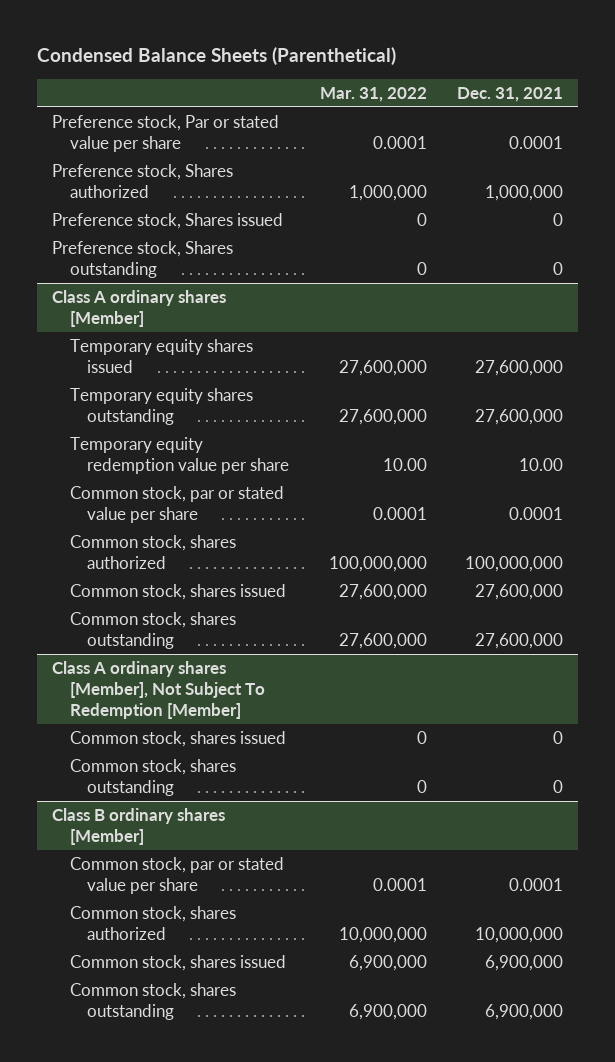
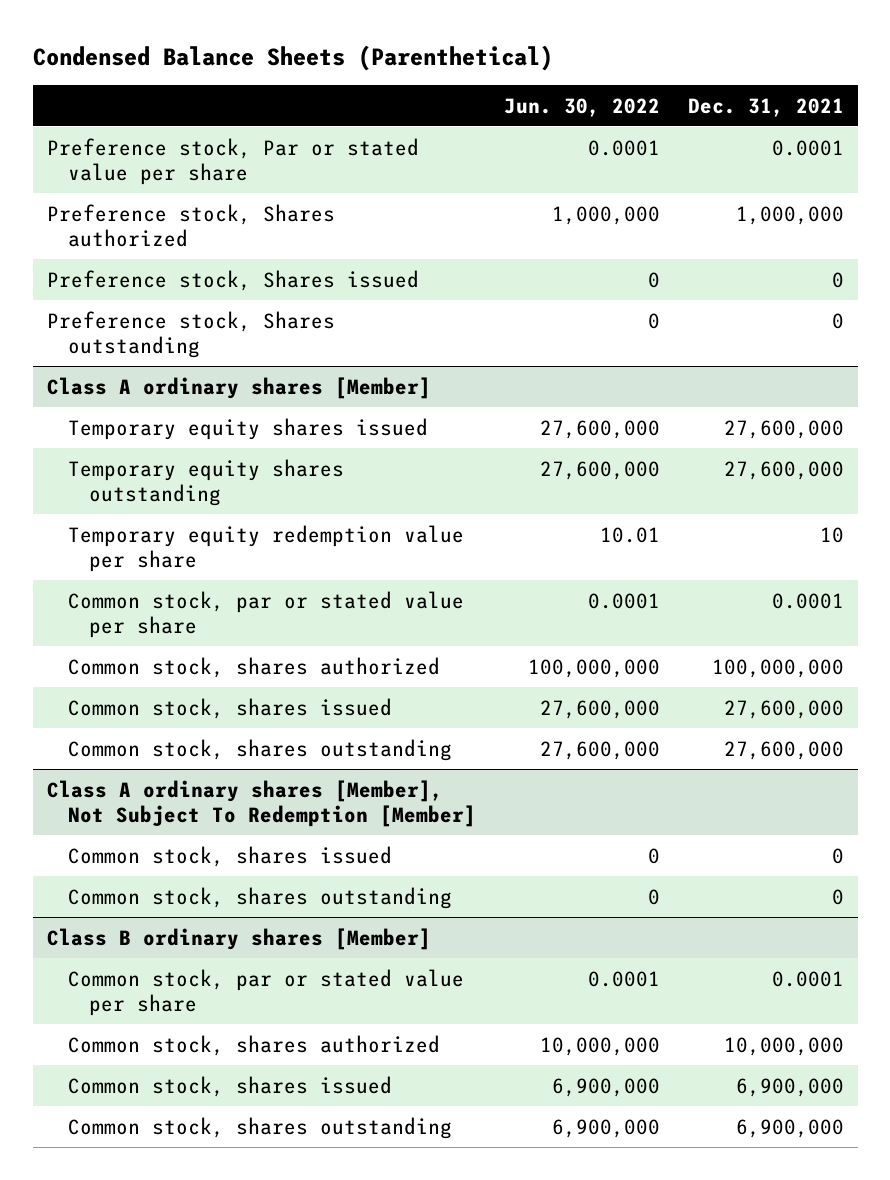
- | Mar. 31, 2022 | Dec. 31, 2021
+ | Jun. 30, 2022 | Dec. 31, 2021
@ Class A ordinary shares [Member]
- Temporary equity redemption value per share | 10.00 | 10.00
+ Temporary equity redemption value per share | 10.01 | 10

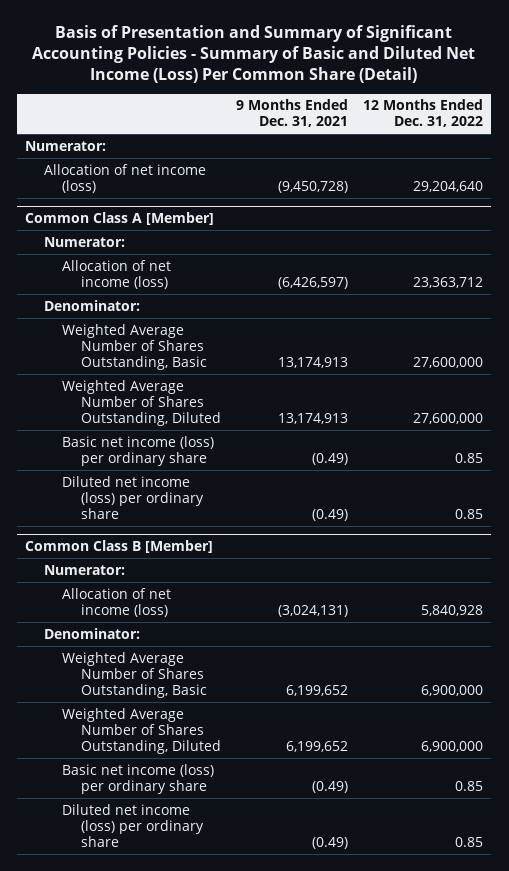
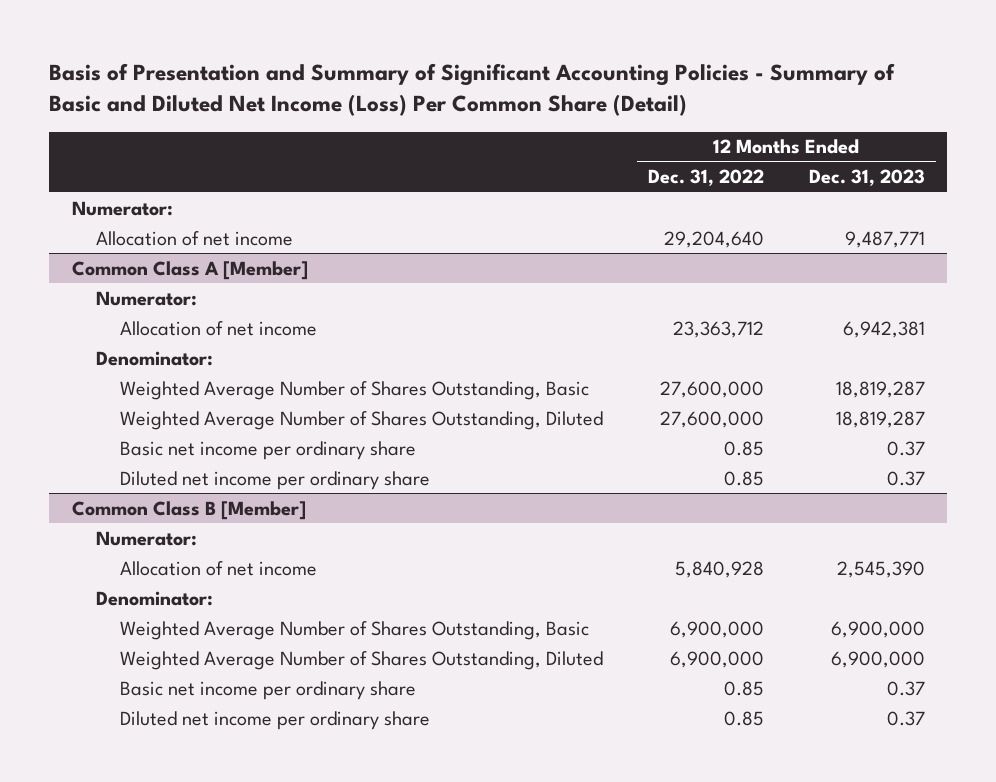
- | 9 Months Ended Dec. 31, 2021 | 12 Months Ended Dec. 31, 2022
+ | 12 Months Ended Dec. 31, 2022 | 12 Months Ended Dec. 31, 2023
- Allocation of net income (loss) | (9,450,728) | 29,204,640
+ Allocation of net income | 29,204,640 | 9,487,771
@ Common Class A [Member]
- Allocation of net income (loss) | (6,426,597) | 23,363,712
+ Allocation of net income | 23,363,712 | 6,942,381
- Basic net income (loss) per ordinary share | (0.49) | 0.85
- Diluted net income (loss) per ordinary share | (0.49) | 0.85
+ Basic net income per ordinary share | 0.85 | 0.37
+ Diluted net income per ordinary share | 0.85 | 0.37
@ Common Class B [Member]
- Allocation of net income (loss) | (3,024,131) | 5,840,928
+ Allocation of net income | 5,840,928 | 2,545,390
- Basic net income (loss) per ordinary share | (0.49) | 0.85
- Diluted net income (loss) per ordinary share | (0.49) | 0.85
+ Basic net income per ordinary share | 0.85 | 0.37
+ Diluted net income per ordinary share | 0.85 | 0.37

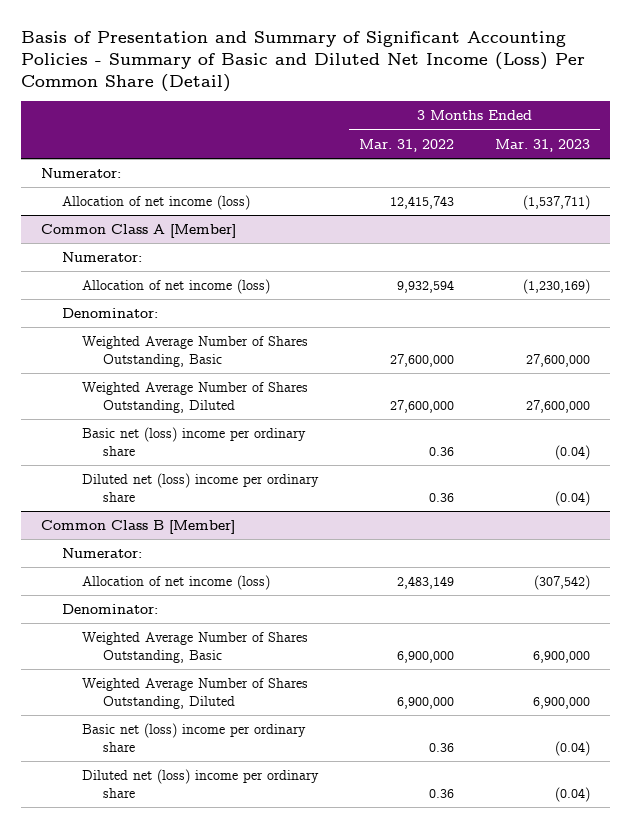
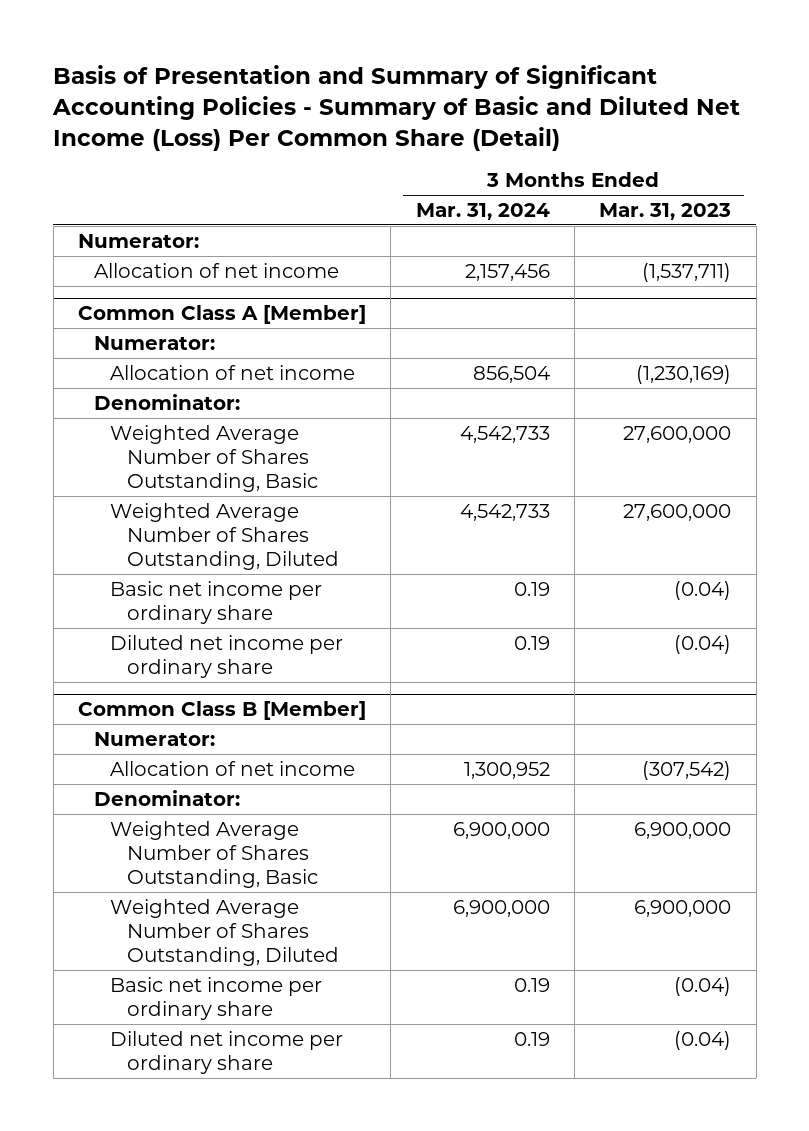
- | 3 Months Ended Mar. 31, 2022 | 3 Months Ended Mar. 31, 2023
+ | 3 Months Ended Mar. 31, 2024 | 3 Months Ended Mar. 31, 2023
- Allocation of net income (loss) | 12,415,743 | (1,537,711)
+ Allocation of net income | 2,157,456 | (1,537,711)
@ Common Class A [Member]
- Allocation of net income (loss) | 9,932,594 | (1,230,169)
+ Allocation of net income | 856,504 | (1,230,169)
- Basic net (loss) income per ordinary share | 0.36 | (0.04)
- Diluted net (loss) income per ordinary share | 0.36 | (0.04)
+ Basic net income per ordinary share | 0.19 | (0.04)
+ Diluted net income per ordinary share | 0.19 | (0.04)
@ Common Class B [Member]
- Allocation of net income (loss) | 2,483,149 | (307,542)
+ Allocation of net income | 1,300,952 | (307,542)
- Basic net (loss) income per ordinary share | 0.36 | (0.04)
- Diluted net (loss) income per ordinary share | 0.36 | (0.04)
+ Basic net income per ordinary share | 0.19 | (0.04)
+ Diluted net income per ordinary share | 0.19 | (0.04)

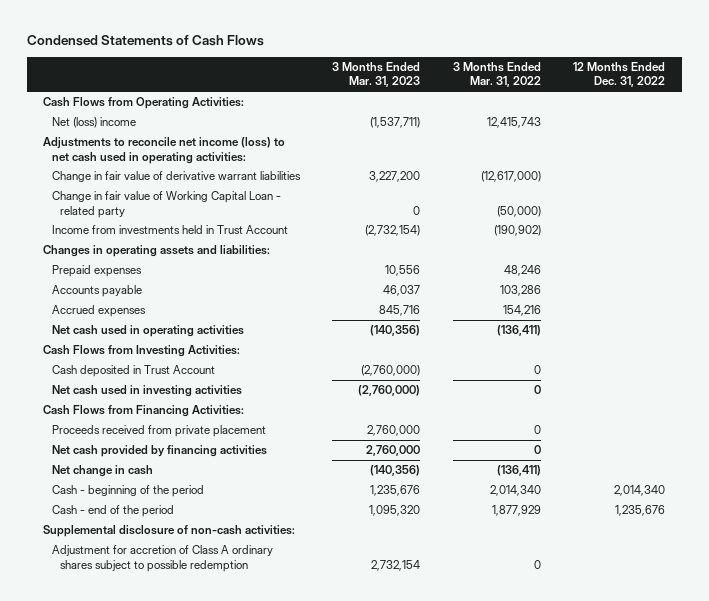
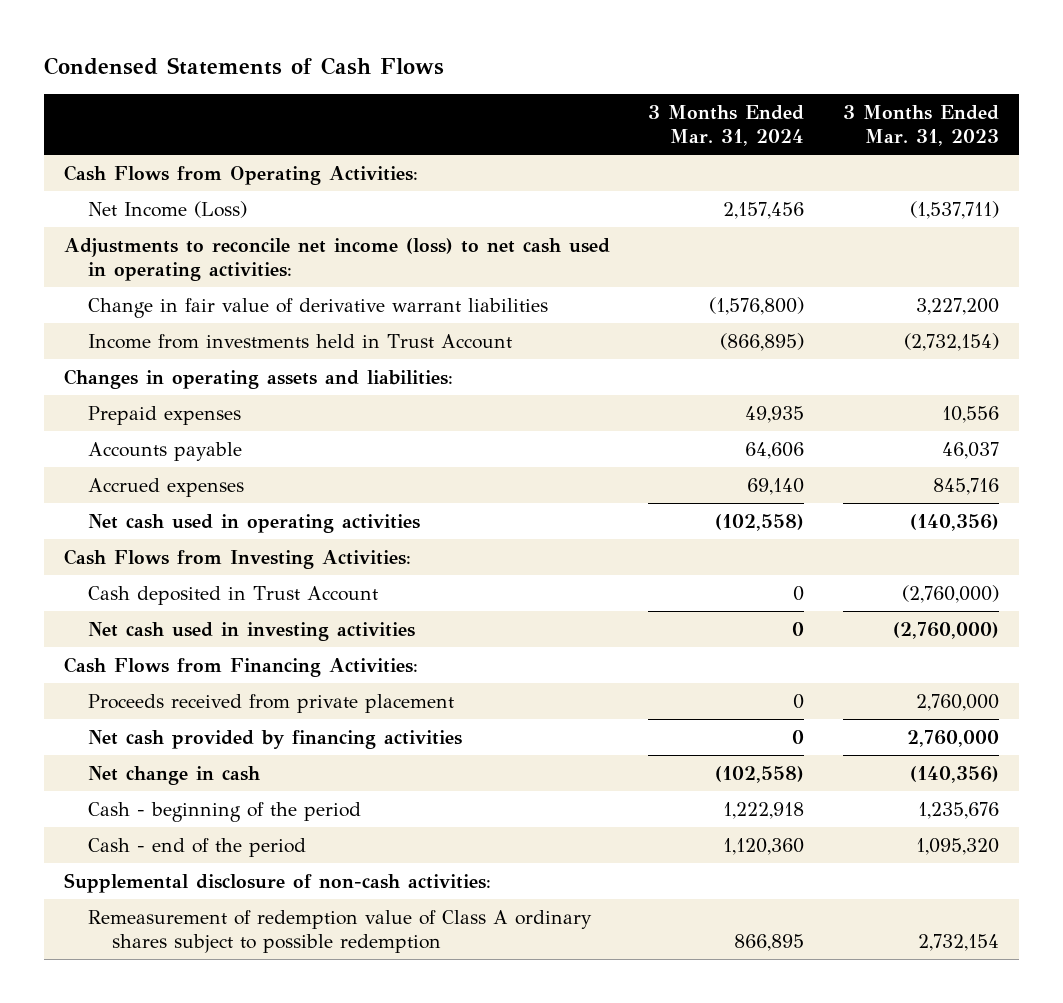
- | 3 Months Ended Mar. 31, 2023 | 3 Months Ended Mar. 31, 2022 | 12 Months Ended Dec. 31, 2022
+ | 3 Months Ended Mar. 31, 2024 | 3 Months Ended Mar. 31, 2023
- Net (loss) income | (1,537,711) | 12,415,743 |
+ Net Income (Loss) | 2,157,456 | (1,537,711)
- Change in fair value of Working Capital Loan - related party | 0 | (50,000) |
- Adjustment for accretion of Class A ordinary shares subject to possible redemption | 2,732,154 | 0 |
+ Remeasurement of redemption value of Class A ordinary shares subject to possible redemption | 866,895 | 2,732,154

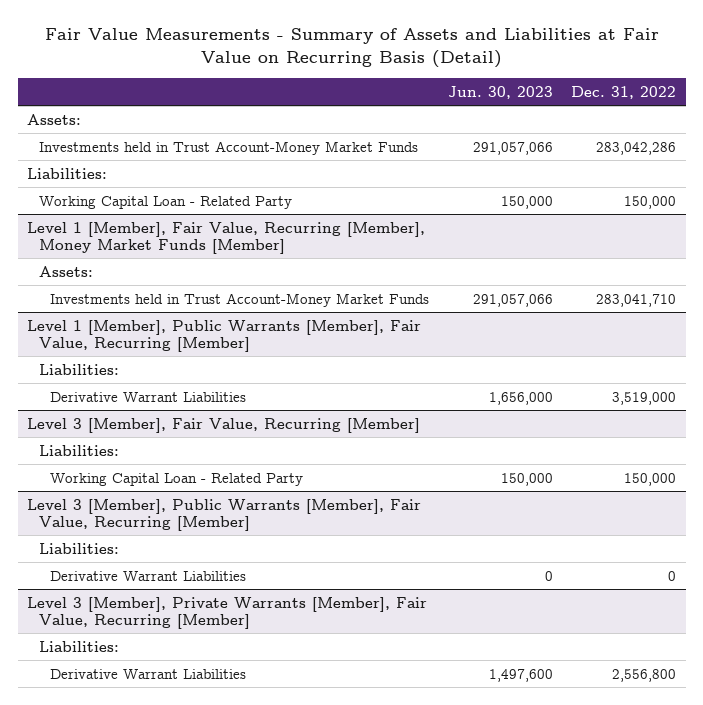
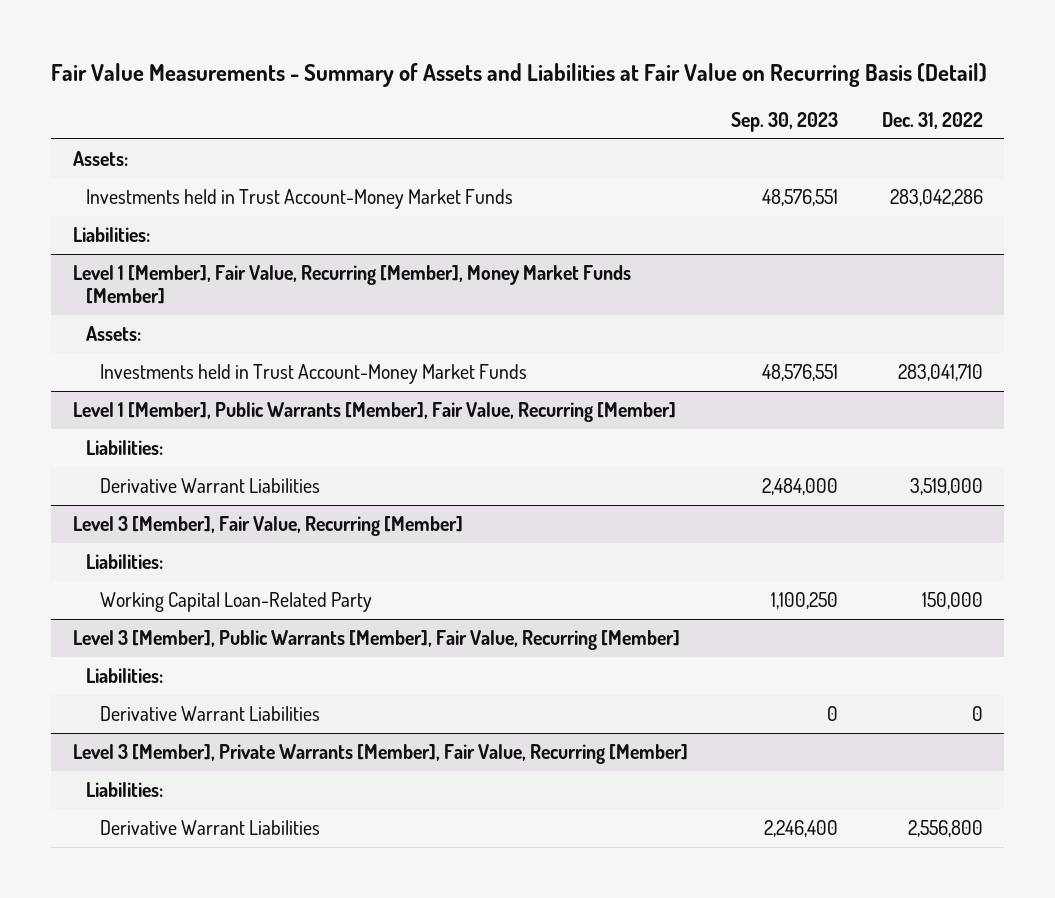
- | Jun. 30, 2023 | Dec. 31, 2022
+ | Sep. 30, 2023 | Dec. 31, 2022
- Working Capital Loan - Related Party | 150,000 | 150,000
@ Level 3 [Member], Fair Value, Recurring [Member]
- Working Capital Loan - Related Party | 150,000 | 150,000
+ Working Capital Loan-Related Party | 1,100,250 | 150,000

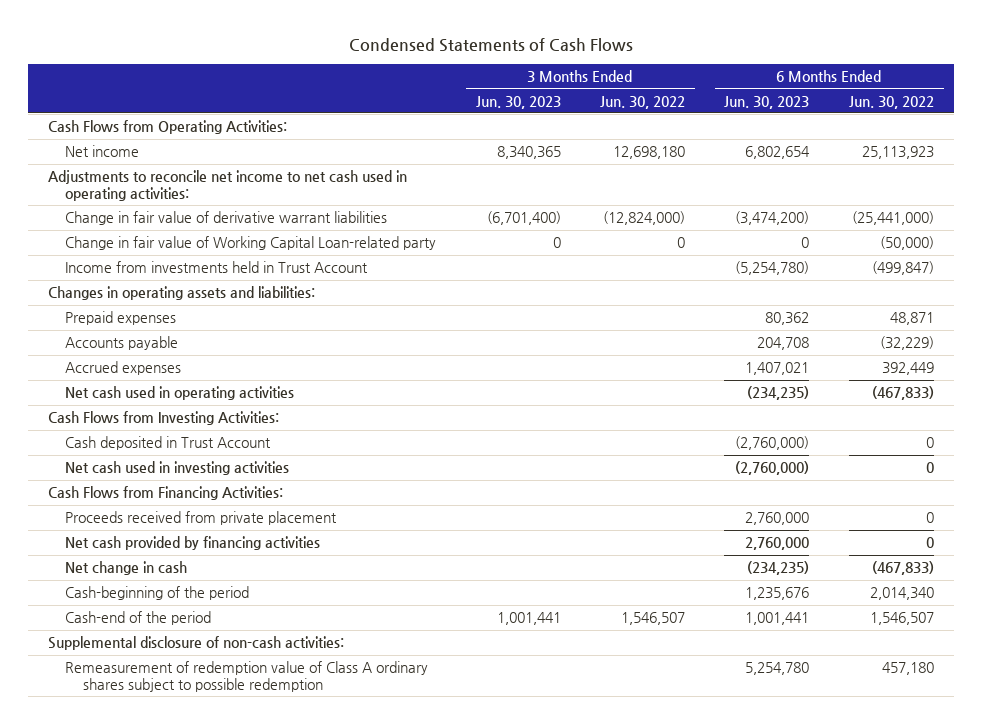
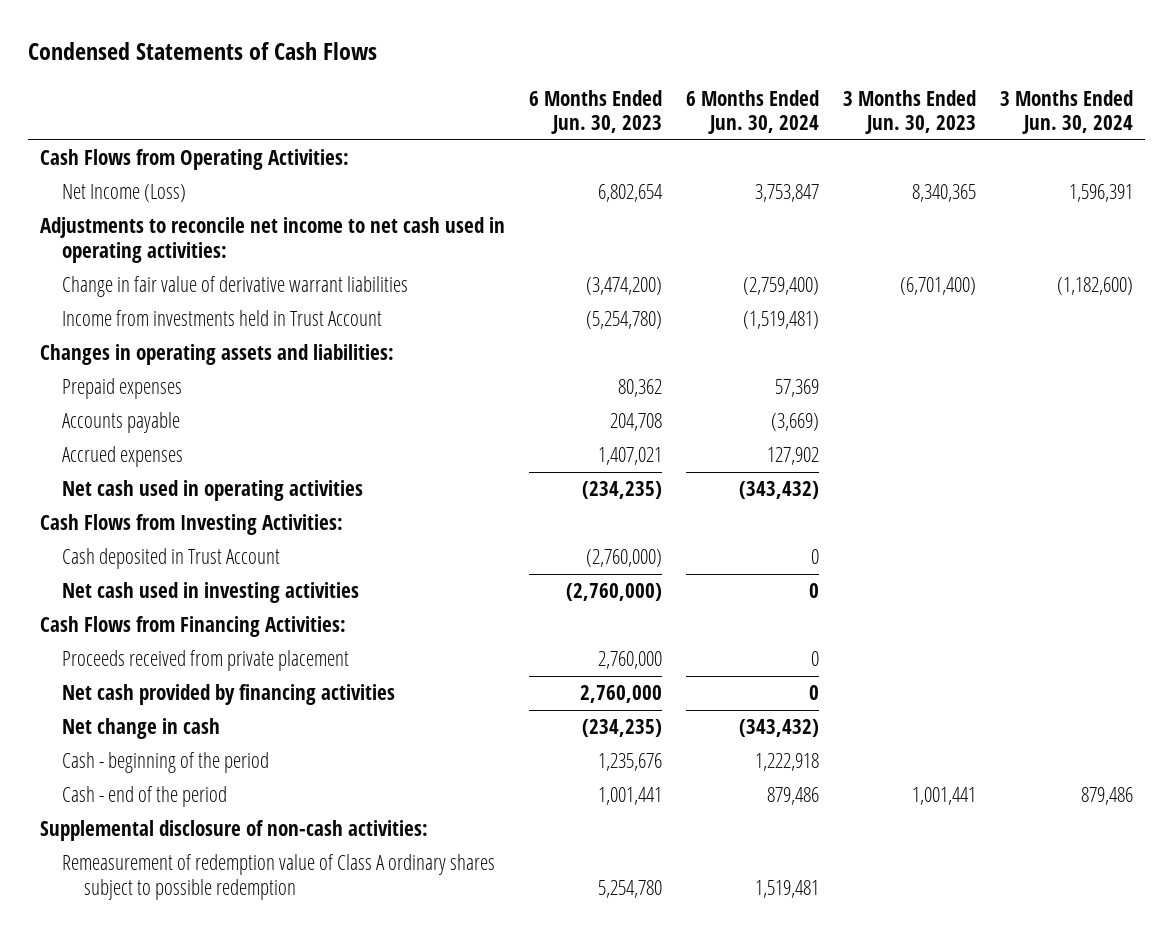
- | 3 Months Ended Jun. 30, 2023 | 3 Months Ended Jun. 30, 2022 | 6 Months Ended Jun. 30, 2023 | 6 Months Ended Jun. 30, 2022
+ | 6 Months Ended Jun. 30, 2023 | 6 Months Ended Jun. 30, 2024 | 3 Months Ended Jun. 30, 2023 | 3 Months Ended Jun. 30, 2024
- Net income | 8,340,365 | 12,698,180 | 6,802,654 | 25,113,923
+ Net Income (Loss) | 6,802,654 | 3,753,847 | 8,340,365 | 1,596,391
- Change in fair value of Working Capital Loan-related party | 0 | 0 | 0 | (50,000)
- Cash-beginning of the period | | | 1,235,676 | 2,014,340
- Cash-end of the period | 1,001,441 | 1,546,507 | 1,001,441 | 1,546,507
+ Cash - beginning of the period | 1,235,676 | 1,222,918 | |
+ Cash - end of the period | 1,001,441 | 879,486 | 1,001,441 | 879,486

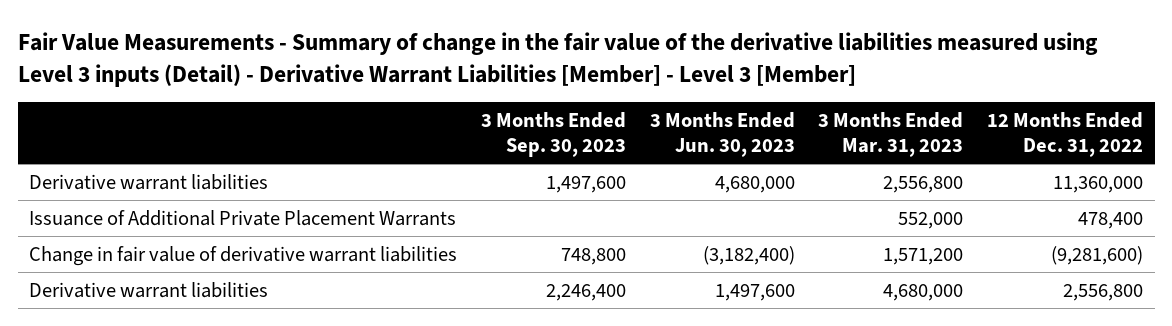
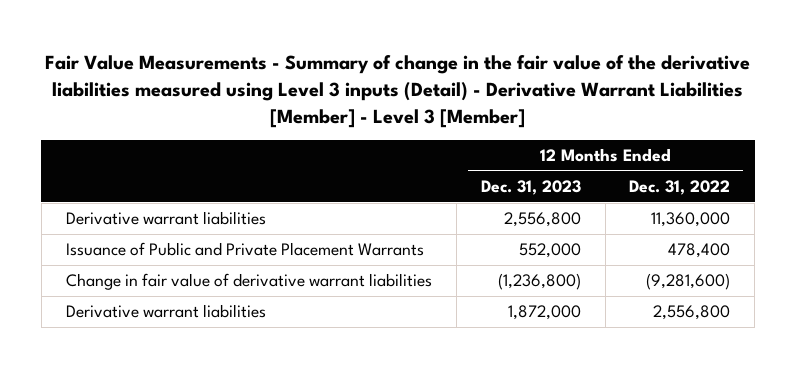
- | 3 Months Ended Sep. 30, 2023 | 3 Months Ended Jun. 30, 2023 | 3 Months Ended Mar. 31, 2023 | 12 Months Ended Dec. 31, 2022
+ | 12 Months Ended Dec. 31, 2023 | 12 Months Ended Dec. 31, 2022
- Issuance of Additional Private Placement Warrants | | | 552,000 | 478,400
+ Issuance of Public and Private Placement Warrants | 552,000 | 478,400

